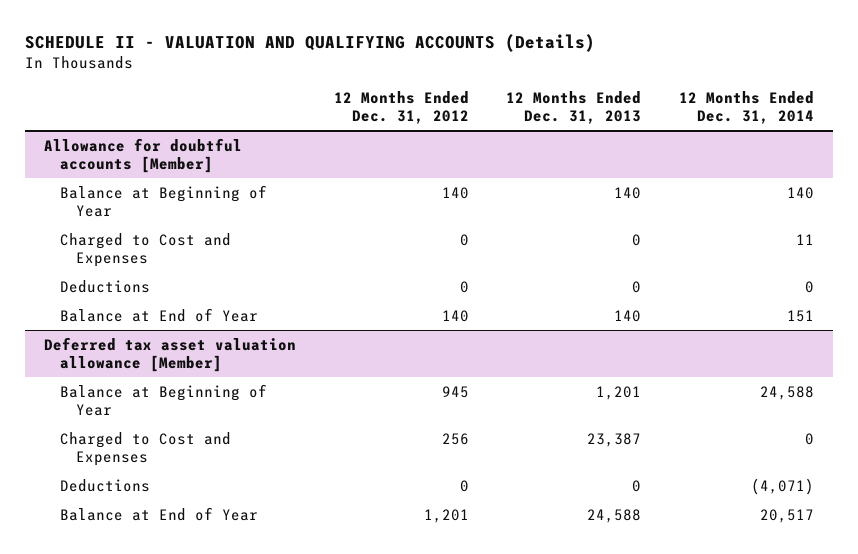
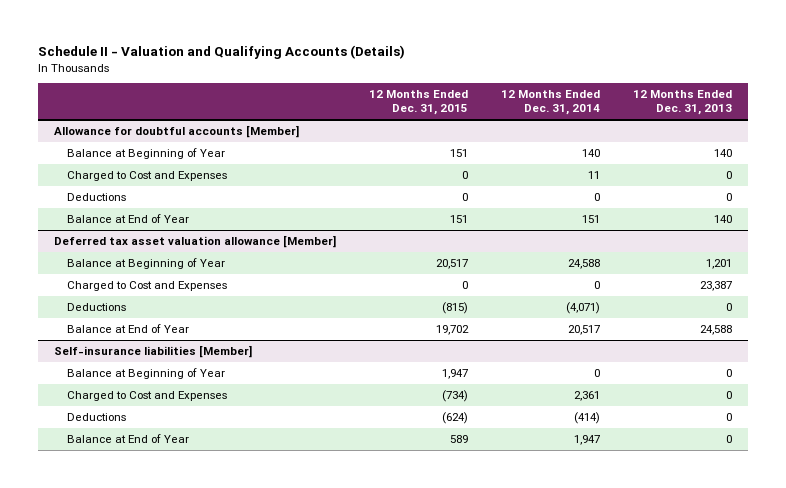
- SCHEDULE II - VALUATION AND QUALIFYING ACCOUNTS (Details)
+ Schedule II - Valuation and Qualifying Accounts (Details)
- | 12 Months Ended Dec. 31, 2012 | 12 Months Ended Dec. 31, 2013 | 12 Months Ended Dec. 31, 2014
+ | 12 Months Ended Dec. 31, 2015 | 12 Months Ended Dec. 31, 2014 | 12 Months Ended Dec. 31, 2013
+ Self-insurance liabilities [Member]
+ Balance at Beginning of Year | 1,947 | 0 | 0
+ Charged to Cost and Expenses | (734) | 2,361 | 0
+ Deductions | (624) | (414) | 0
+ Balance at End of Year | 589 | 1,947 | 0

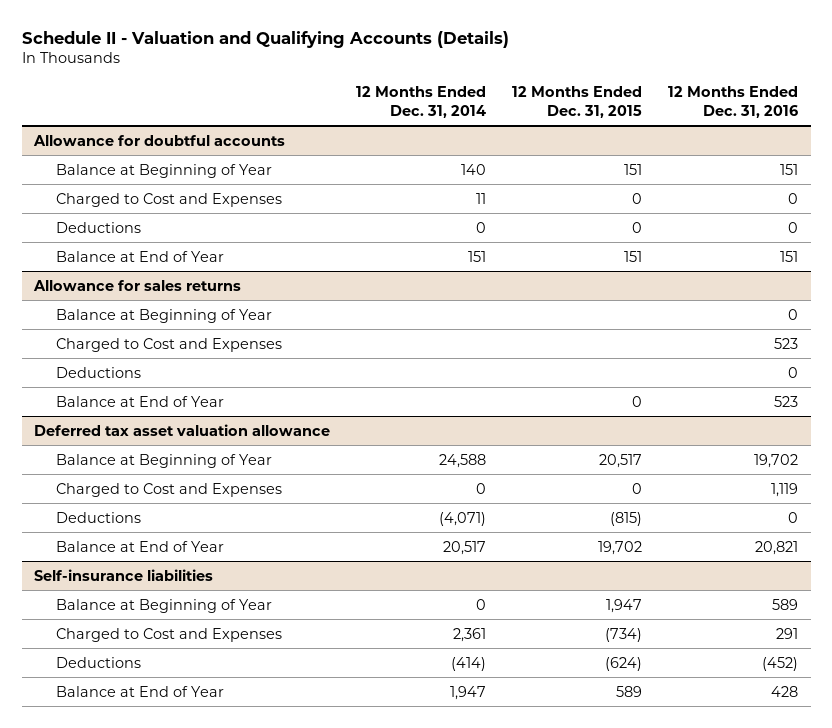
- | 12 Months Ended Dec. 31, 2015 | 12 Months Ended Dec. 31, 2014 | 12 Months Ended Dec. 31, 2013
+ | 12 Months Ended Dec. 31, 2014 | 12 Months Ended Dec. 31, 2015 | 12 Months Ended Dec. 31, 2016
- Allowance for doubtful accounts [Member]
+ Allowance for doubtful accounts
- Deferred tax asset valuation allowance [Member]
+ Allowance for sales returns
+ Balance at Beginning of Year | | | 0
+ Charged to Cost and Expenses | | | 523
+ Deductions | | | 0
+ Balance at End of Year | | 0 | 523
+ Deferred tax asset valuation allowance
- Self-insurance liabilities [Member]
+ Self-insurance liabilities

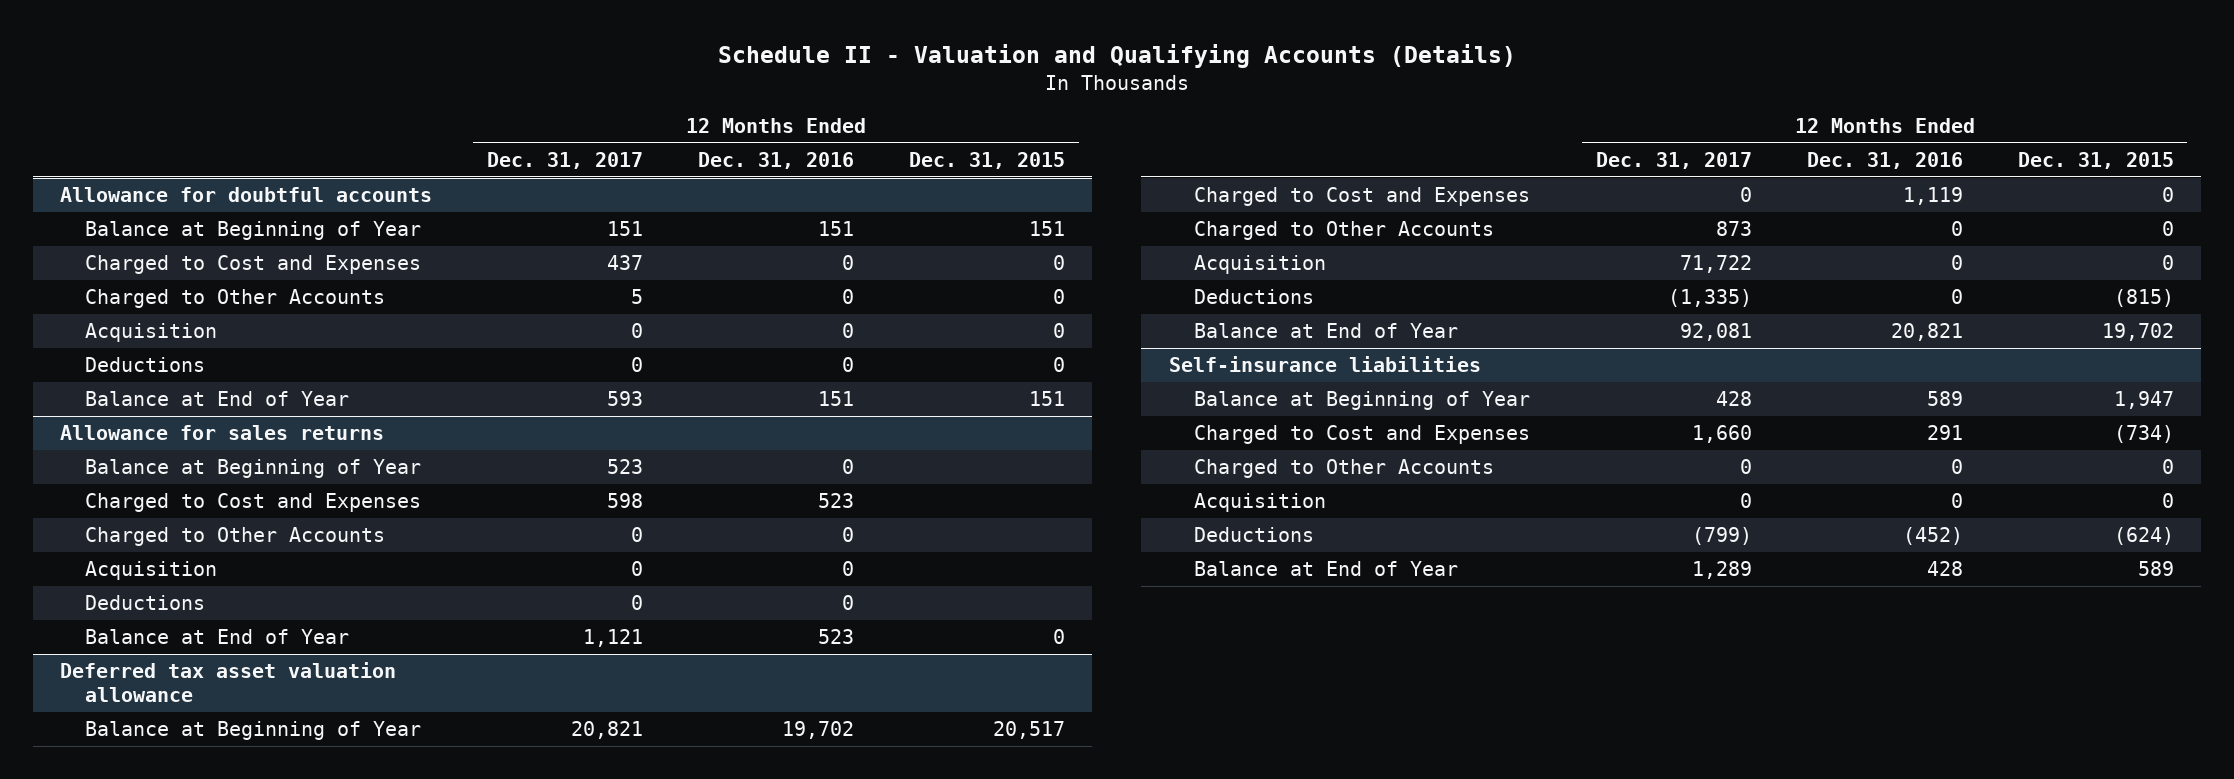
- | 12 Months Ended Dec. 31, 2014 | 12 Months Ended Dec. 31, 2015 | 12 Months Ended Dec. 31, 2016
+ | 12 Months Ended Dec. 31, 2017 | 12 Months Ended Dec. 31, 2016 | 12 Months Ended Dec. 31, 2015
@ Allowance for doubtful accounts
+ Charged to Other Accounts | 5 | 0 | 0
+ Acquisition | 0 | 0 | 0
@ Allowance for sales returns
+ Charged to Other Accounts | 0 | 0 |
+ Acquisition | 0 | 0 |
@ Deferred tax asset valuation allowance
+ Charged to Other Accounts | 873 | 0 | 0
+ Acquisition | 71,722 | 0 | 0
@ Self-insurance liabilities
+ Charged to Other Accounts | 0 | 0 | 0
+ Acquisition | 0 | 0 | 0

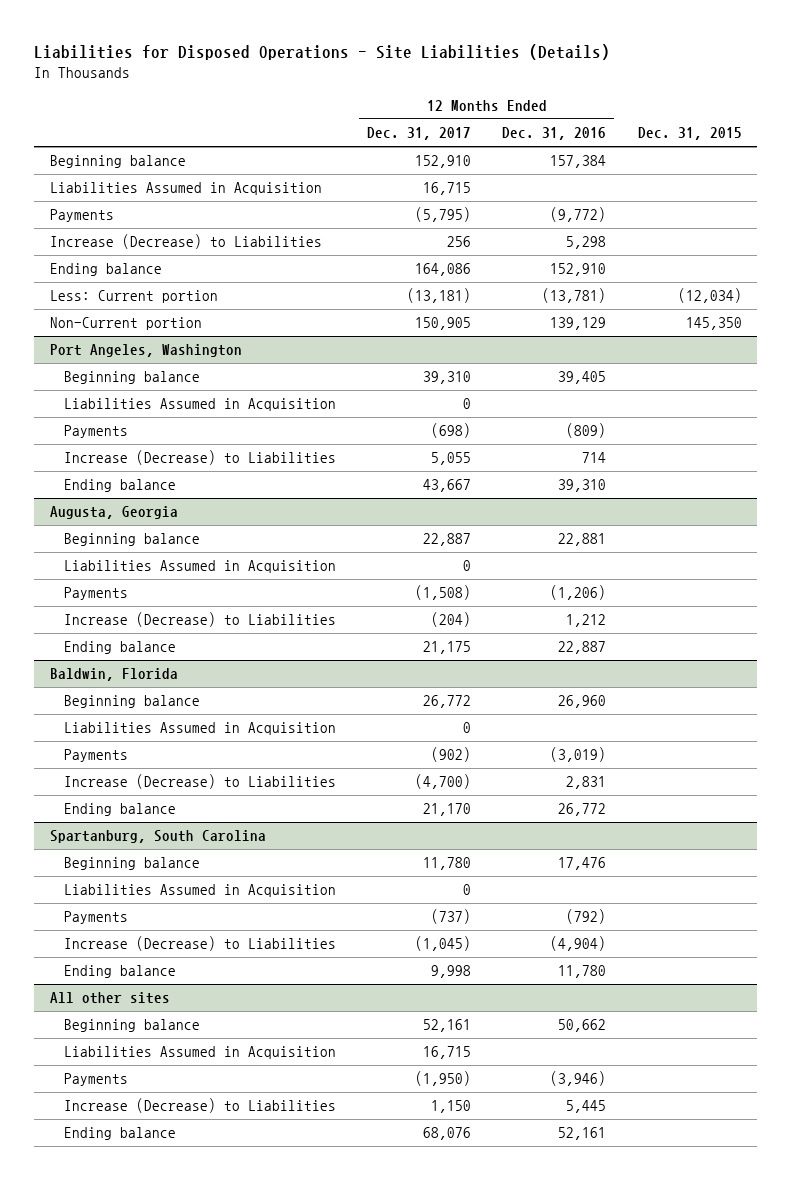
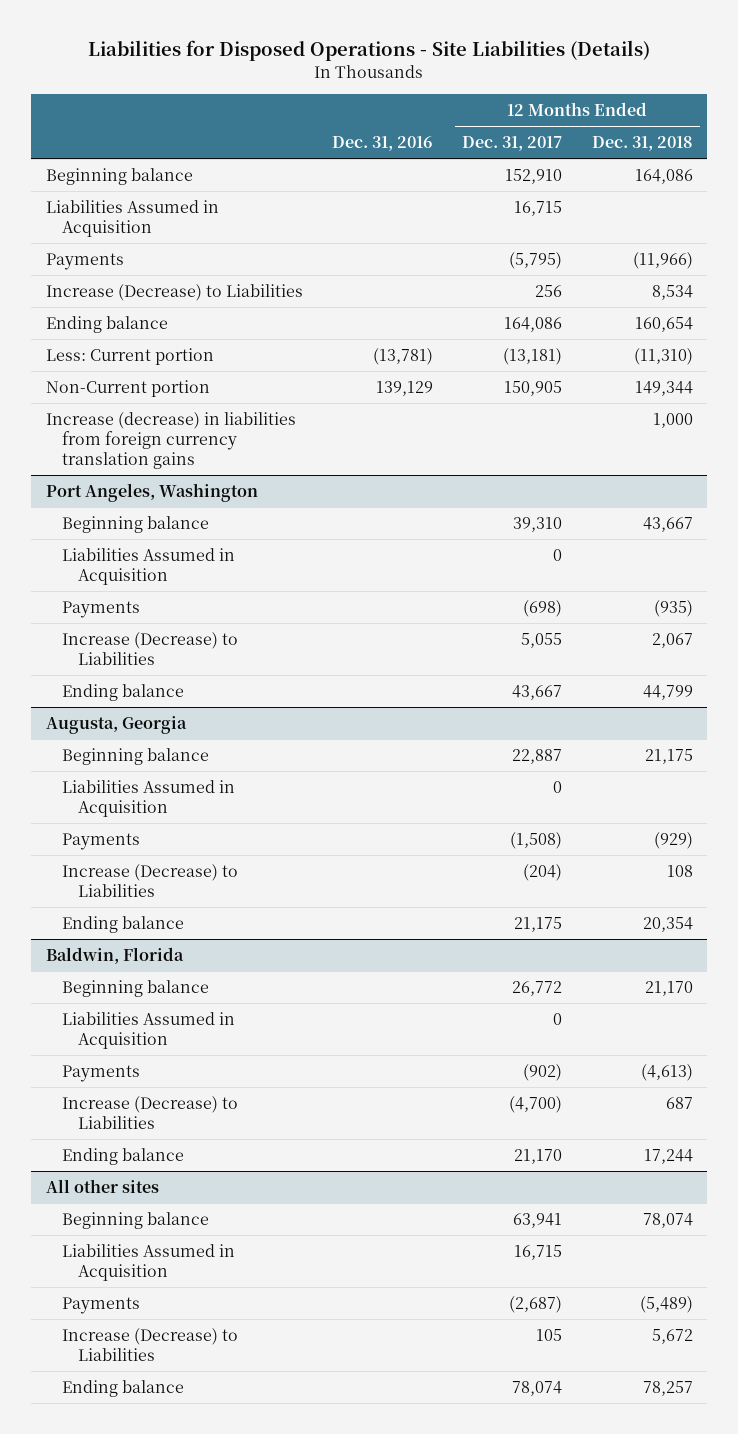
- | 12 Months Ended Dec. 31, 2017 | 12 Months Ended Dec. 31, 2016 | Dec. 31, 2015
+ | Dec. 31, 2016 | 12 Months Ended Dec. 31, 2017 | 12 Months Ended Dec. 31, 2018
+ Increase (decrease) in liabilities from foreign currency translation gains | | | 1,000
- Spartanburg, South Carolina
- Beginning balance | 11,780 | 17,476 |
- Liabilities Assumed in Acquisition | 0 | |
- Payments | (737) | (792) |
- Increase (Decrease) to Liabilities | (1,045) | (4,904) |
- Ending balance | 9,998 | 11,780 |
@ All other sites
- Beginning balance | 52,161 | 50,662 |
+ Beginning balance | | 63,941 | 78,074
- Payments | (1,950) | (3,946) |
- Increase (Decrease) to Liabilities | 1,150 | 5,445 |
- Ending balance | 68,076 | 52,161 |
+ Payments | | (2,687) | (5,489)
+ Increase (Decrease) to Liabilities | | 105 | 5,672
+ Ending balance | | 78,074 | 78,257

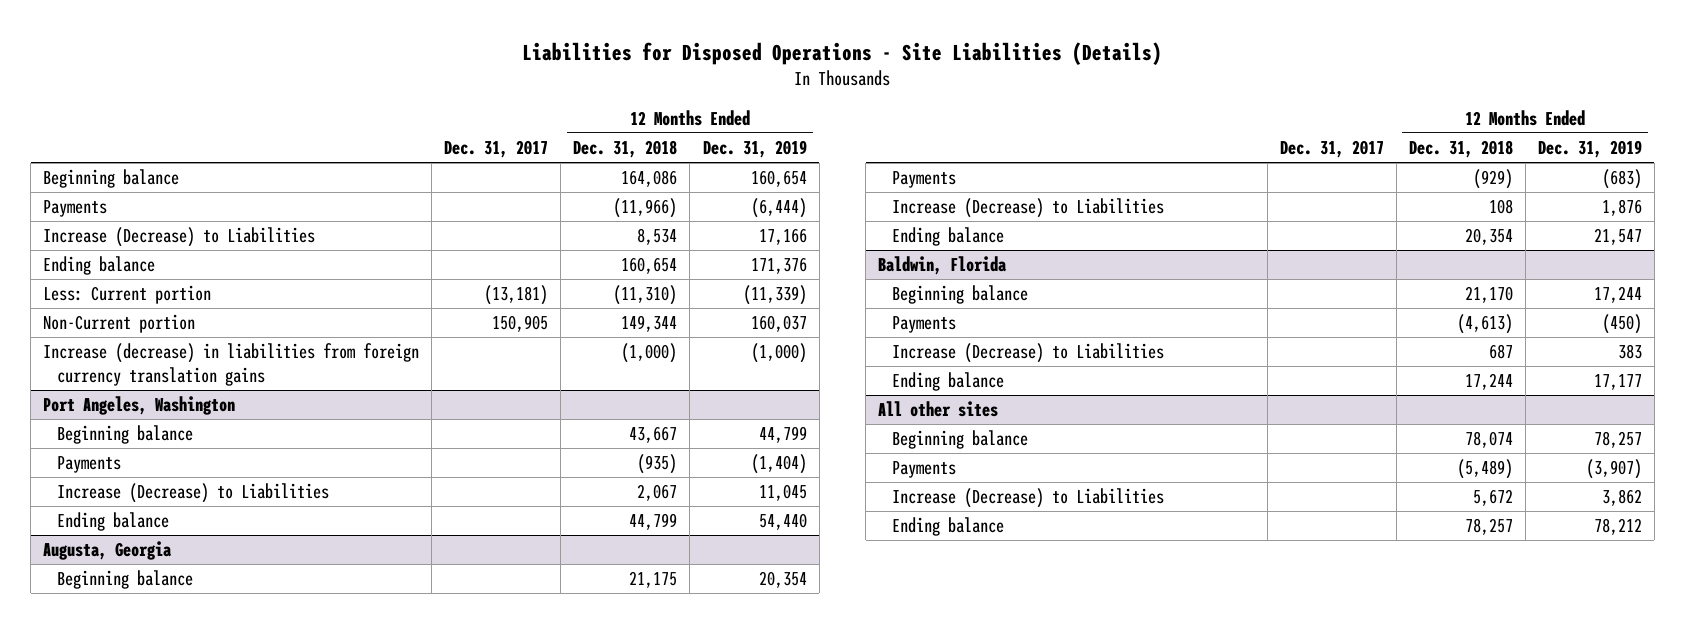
- | Dec. 31, 2016 | 12 Months Ended Dec. 31, 2017 | 12 Months Ended Dec. 31, 2018
+ | Dec. 31, 2017 | 12 Months Ended Dec. 31, 2018 | 12 Months Ended Dec. 31, 2019
- Liabilities Assumed in Acquisition | | 16,715 |
- Increase (decrease) in liabilities from foreign currency translation gains | | | 1,000
+ Increase (decrease) in liabilities from foreign currency translation gains | | (1,000) | (1,000)
@ Port Angeles, Washington
- Liabilities Assumed in Acquisition | | 0 |
@ Augusta, Georgia
- Liabilities Assumed in Acquisition | | 0 |
@ Baldwin, Florida
- Liabilities Assumed in Acquisition | | 0 |
@ All other sites
- Liabilities Assumed in Acquisition | | 16,715 |

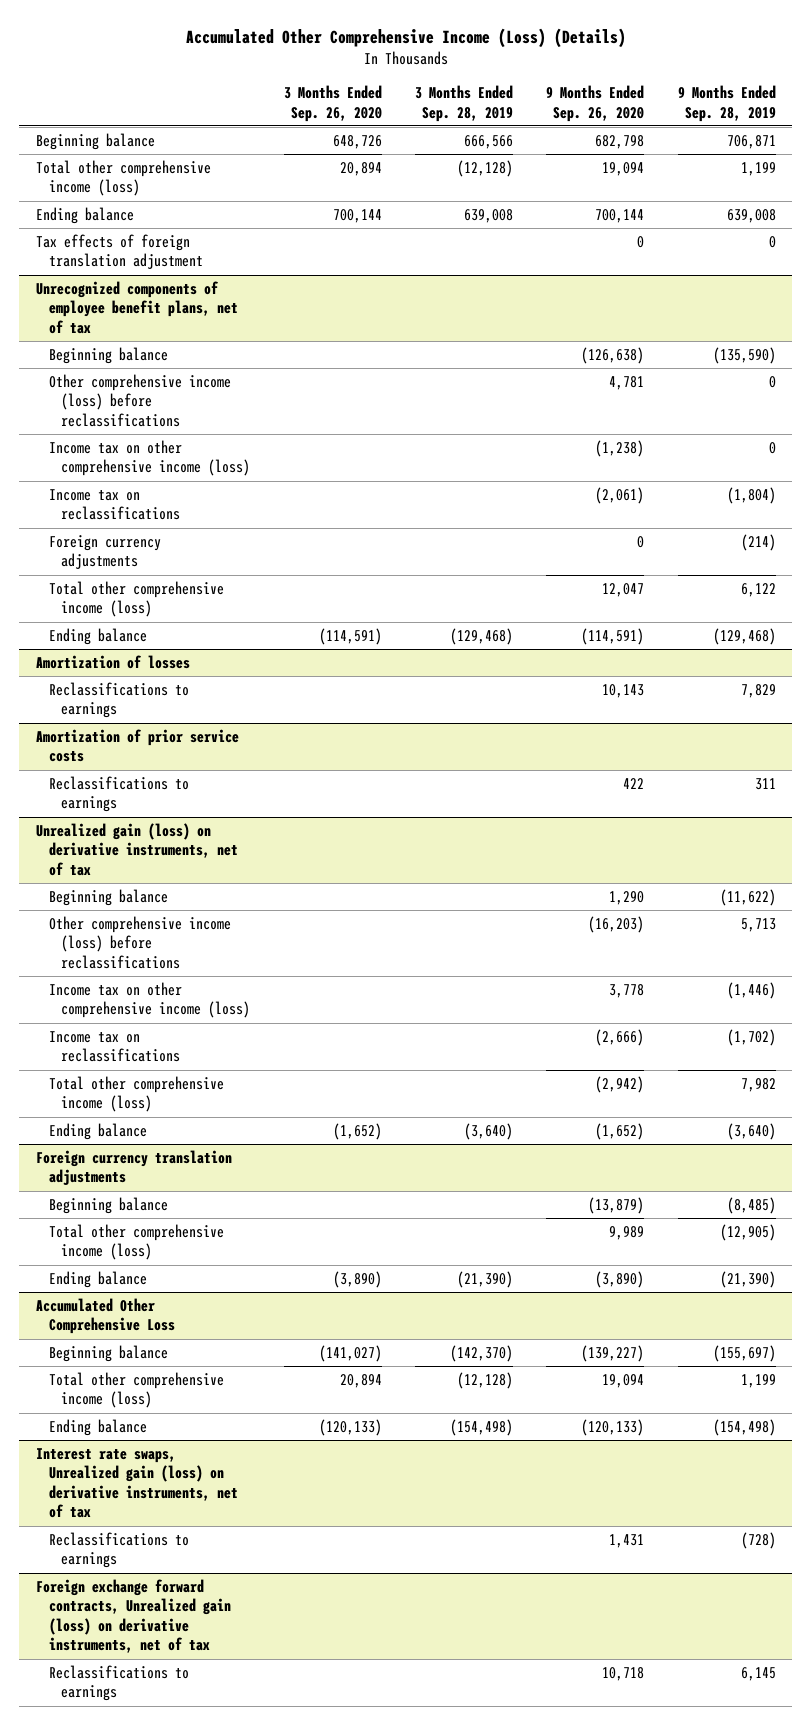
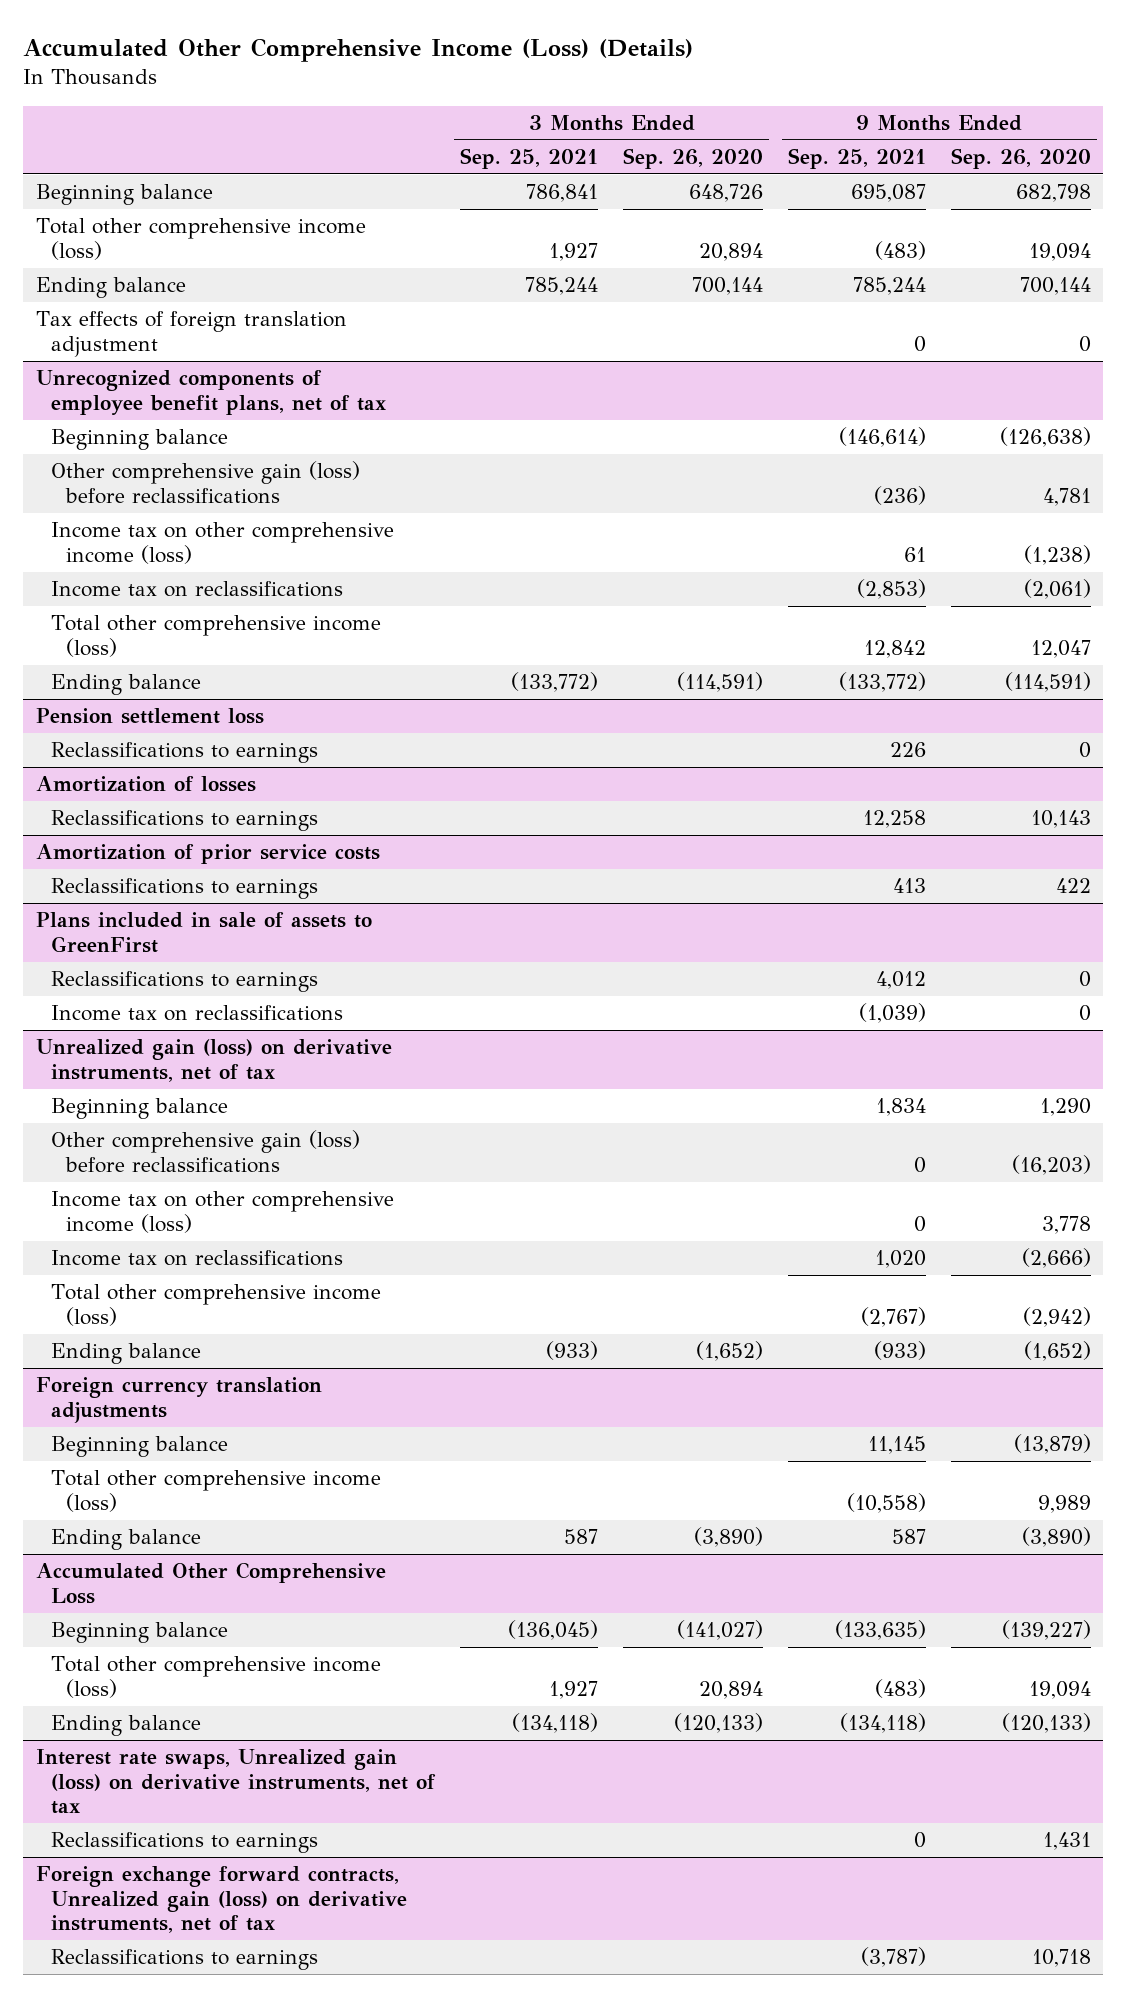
- | 3 Months Ended Sep. 26, 2020 | 3 Months Ended Sep. 28, 2019 | 9 Months Ended Sep. 26, 2020 | 9 Months Ended Sep. 28, 2019
+ | 3 Months Ended Sep. 25, 2021 | 3 Months Ended Sep. 26, 2020 | 9 Months Ended Sep. 25, 2021 | 9 Months Ended Sep. 26, 2020
@ Unrecognized components of employee benefit plans, net of tax
- Other comprehensive income (loss) before reclassifications | | | 4,781 | 0
+ Other comprehensive gain (loss) before reclassifications | | | (236) | 4,781
- Foreign currency adjustments | | | 0 | (214)
+ Pension settlement loss
+ Reclassifications to earnings | | | 226 | 0
+ Plans included in sale of assets to GreenFirst
+ Reclassifications to earnings | | | 4,012 | 0
+ Income tax on reclassifications | | | (1,039) | 0
@ Unrealized gain (loss) on derivative instruments, net of tax
- Other comprehensive income (loss) before reclassifications | | | (16,203) | 5,713
+ Other comprehensive gain (loss) before reclassifications | | | 0 | (16,203)

